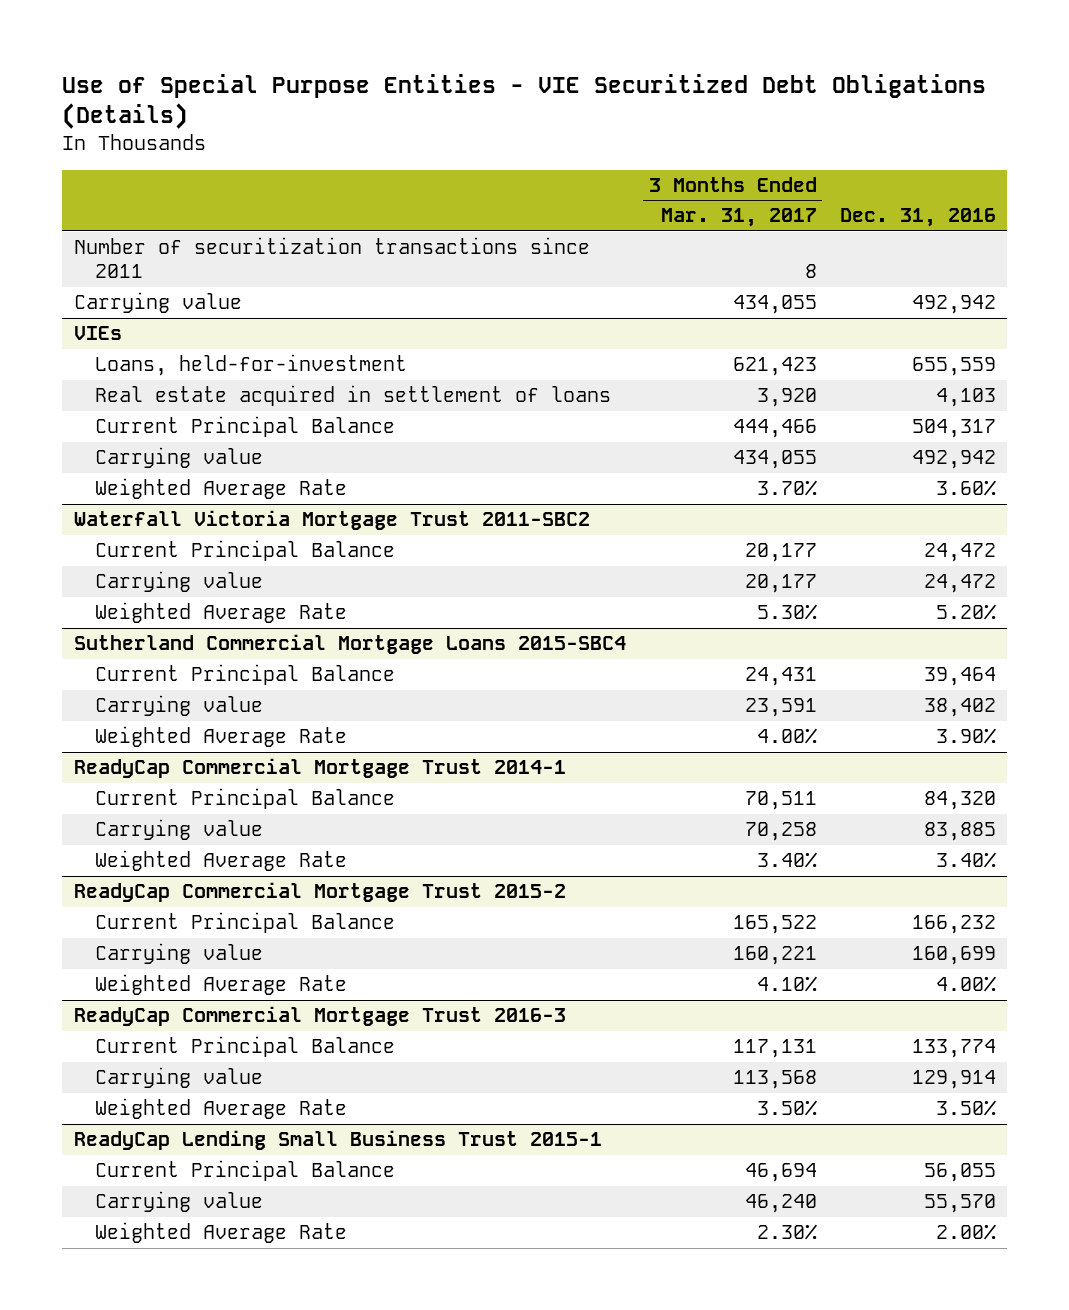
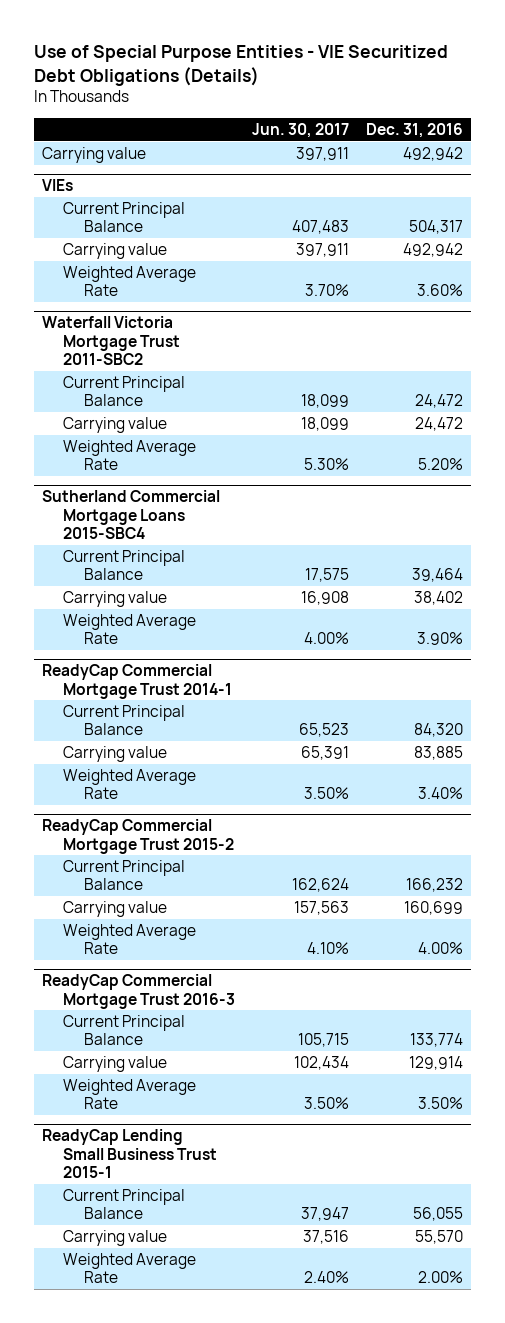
- | 3 Months Ended Mar. 31, 2017 | Dec. 31, 2016
+ | Jun. 30, 2017 | Dec. 31, 2016
- Number of securitization transactions since 2011 | 8 |
@ VIEs
- Loans, held-for-investment | 621,423 | 655,559
- Real estate acquired in settlement of loans | 3,920 | 4,103

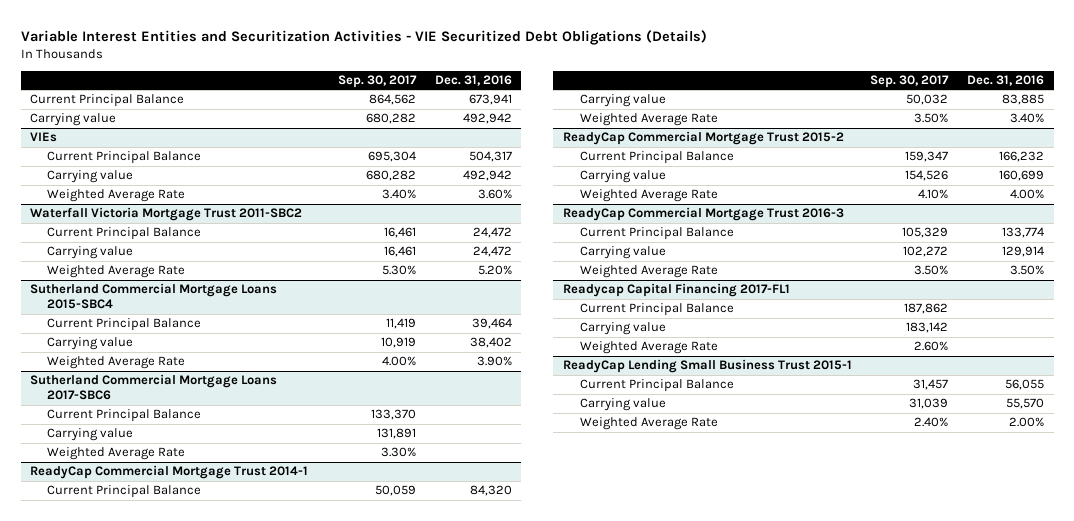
- Use of Special Purpose Entities - VIE Securitized Debt Obligations (Details)
+ Variable Interest Entities and Securitization Activities - VIE Securitized Debt Obligations (Details)
- | Jun. 30, 2017 | Dec. 31, 2016
+ | Sep. 30, 2017 | Dec. 31, 2016
+ Current Principal Balance | 864,562 | 673,941
+ Sutherland Commercial Mortgage Loans 2017-SBC6
+ Current Principal Balance | 133,370 |
+ Carrying value | 131,891 |
+ Weighted Average Rate | 3.30% |
+ Readycap Capital Financing 2017-FL1
+ Current Principal Balance | 187,862 |
+ Carrying value | 183,142 |
+ Weighted Average Rate | 2.60% |

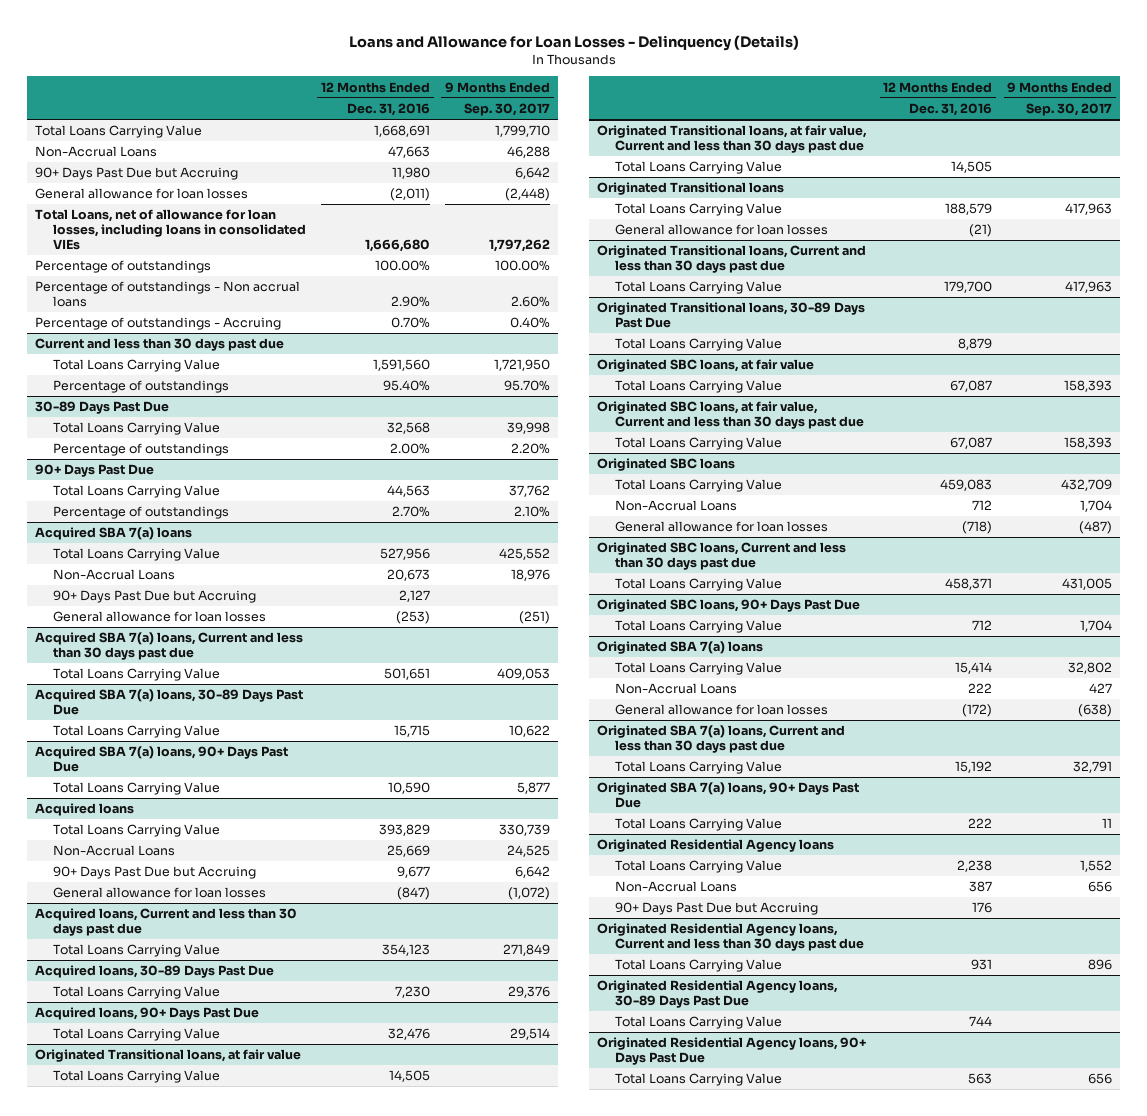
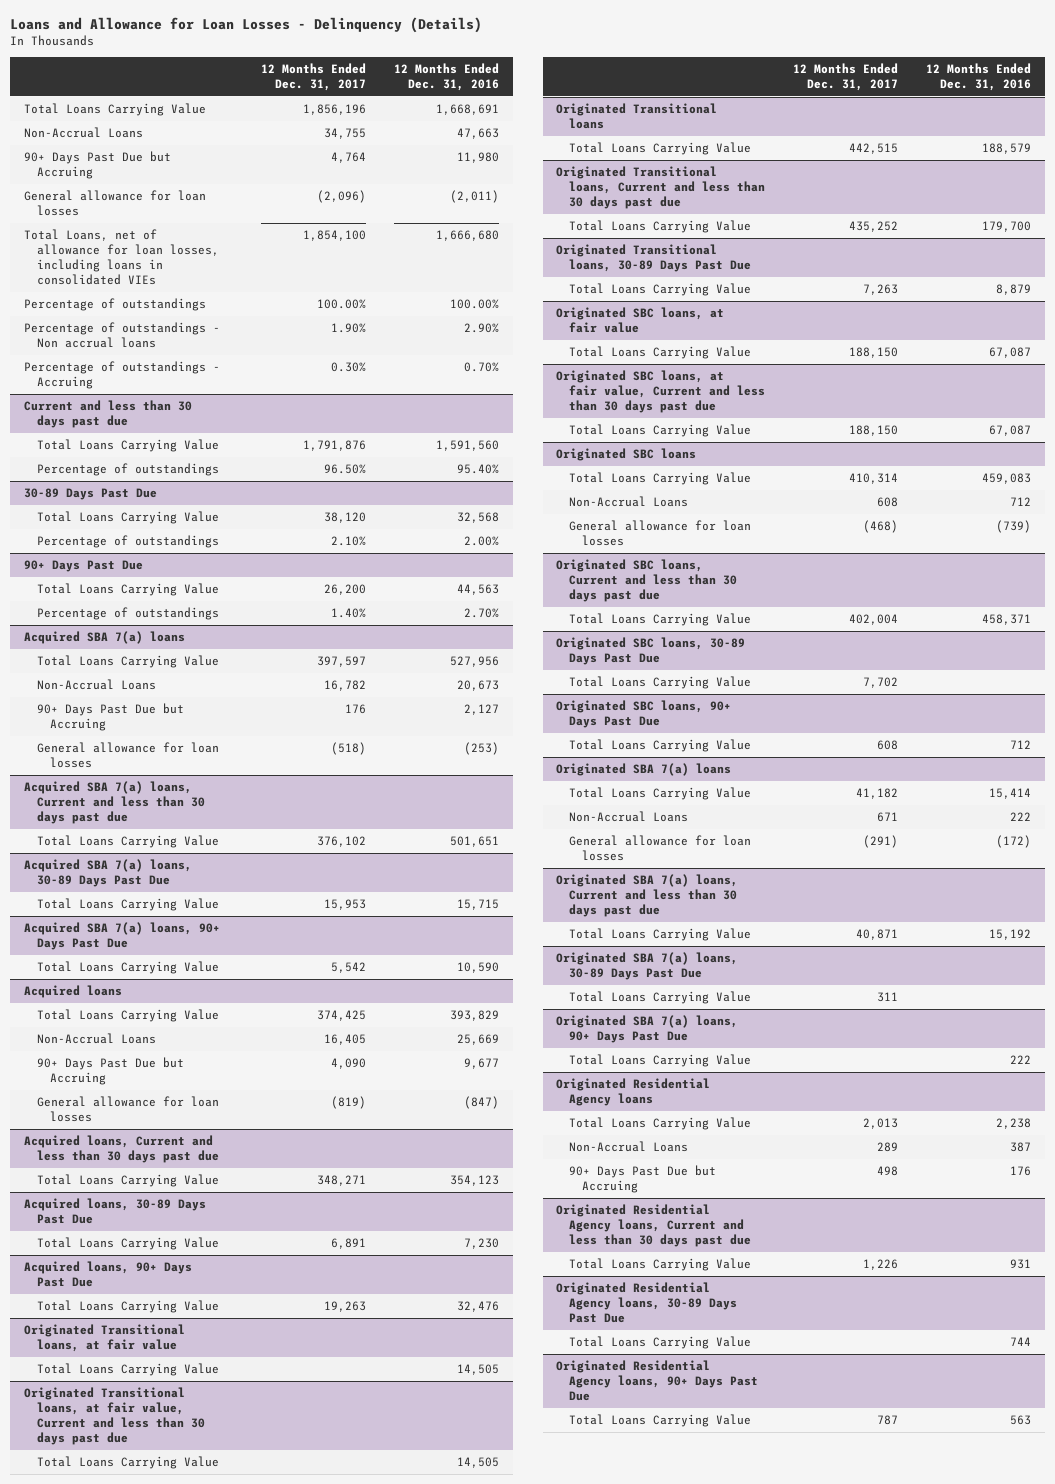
- | 12 Months Ended Dec. 31, 2016 | 9 Months Ended Sep. 30, 2017
+ | 12 Months Ended Dec. 31, 2017 | 12 Months Ended Dec. 31, 2016
@ Originated Transitional loans
- General allowance for loan losses | (21) |
@ Originated SBC loans
- General allowance for loan losses | (718) | (487)
+ General allowance for loan losses | (468) | (739)
+ Originated SBC loans, 30-89 Days Past Due
+ Total Loans Carrying Value | 7,702 |
+ Originated SBA 7(a) loans, 30-89 Days Past Due
+ Total Loans Carrying Value | 311 |

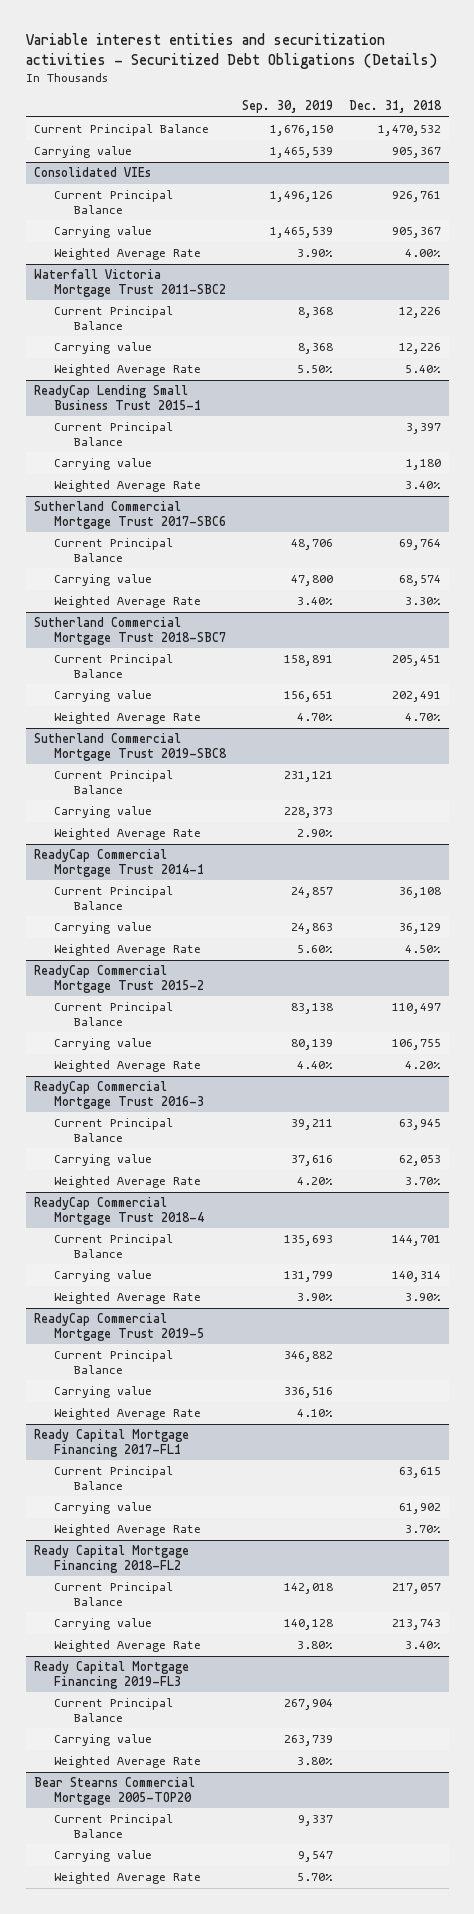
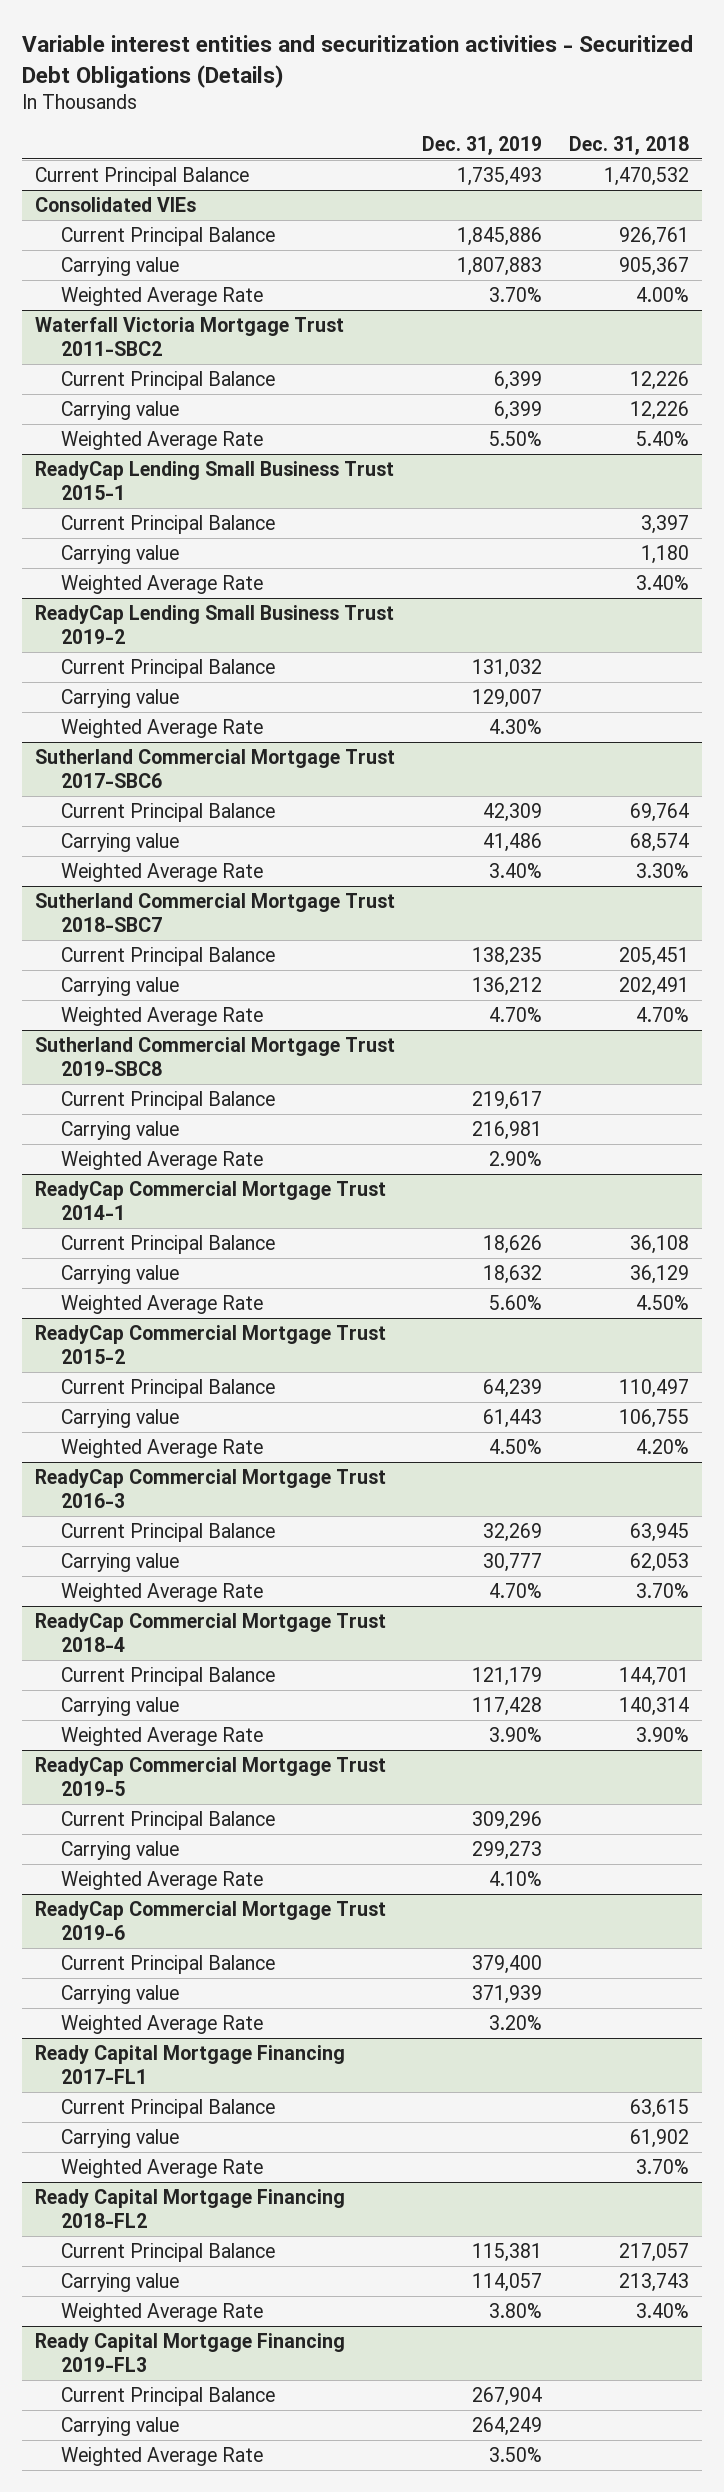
- | Sep. 30, 2019 | Dec. 31, 2018
+ | Dec. 31, 2019 | Dec. 31, 2018
- Carrying value | 1,465,539 | 905,367
+ ReadyCap Lending Small Business Trust 2019-2
+ Current Principal Balance | 131,032 |
+ Carrying value | 129,007 |
+ Weighted Average Rate | 4.30% |
+ ReadyCap Commercial Mortgage Trust 2019-6
+ Current Principal Balance | 379,400 |
+ Carrying value | 371,939 |
+ Weighted Average Rate | 3.20% |
- Bear Stearns Commercial Mortgage 2005-TOP20
- Current Principal Balance | 9,337 |
- Carrying value | 9,547 |
- Weighted Average Rate | 5.70% |

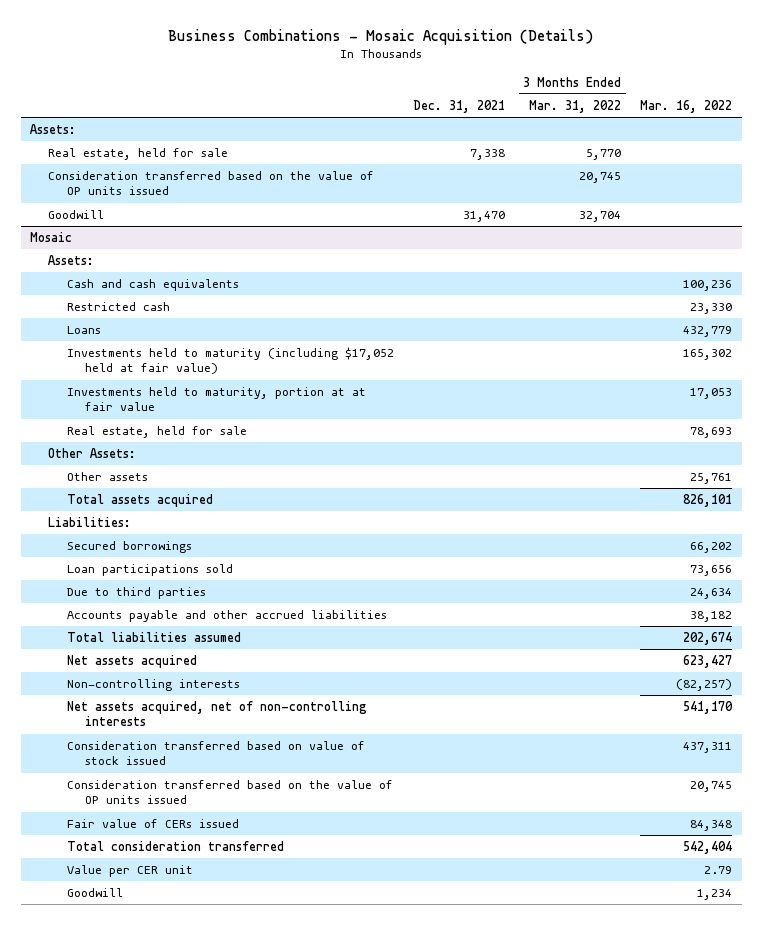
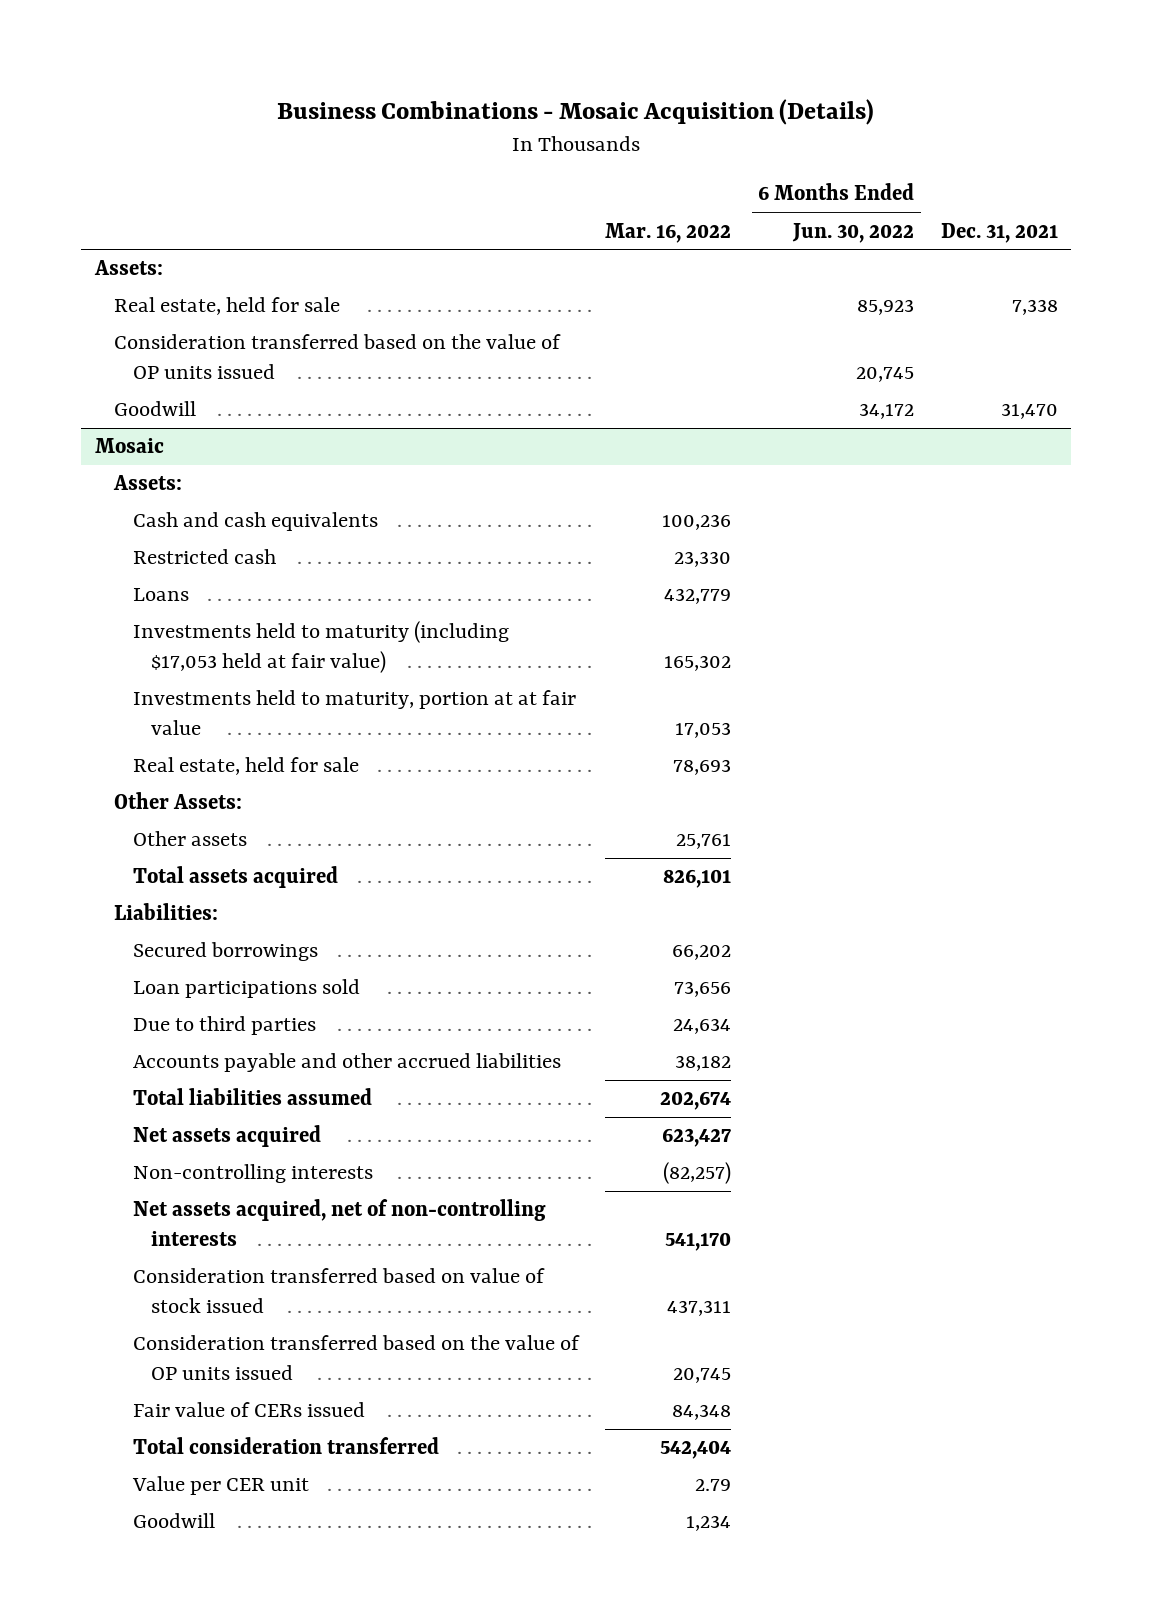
- | Dec. 31, 2021 | 3 Months Ended Mar. 31, 2022 | Mar. 16, 2022
+ | Mar. 16, 2022 | 6 Months Ended Jun. 30, 2022 | Dec. 31, 2021
@ Mosaic
- Investments held to maturity (including $17,052 held at fair value) | | | 165,302
+ Investments held to maturity (including $17,053 held at fair value) | 165,302 | |

